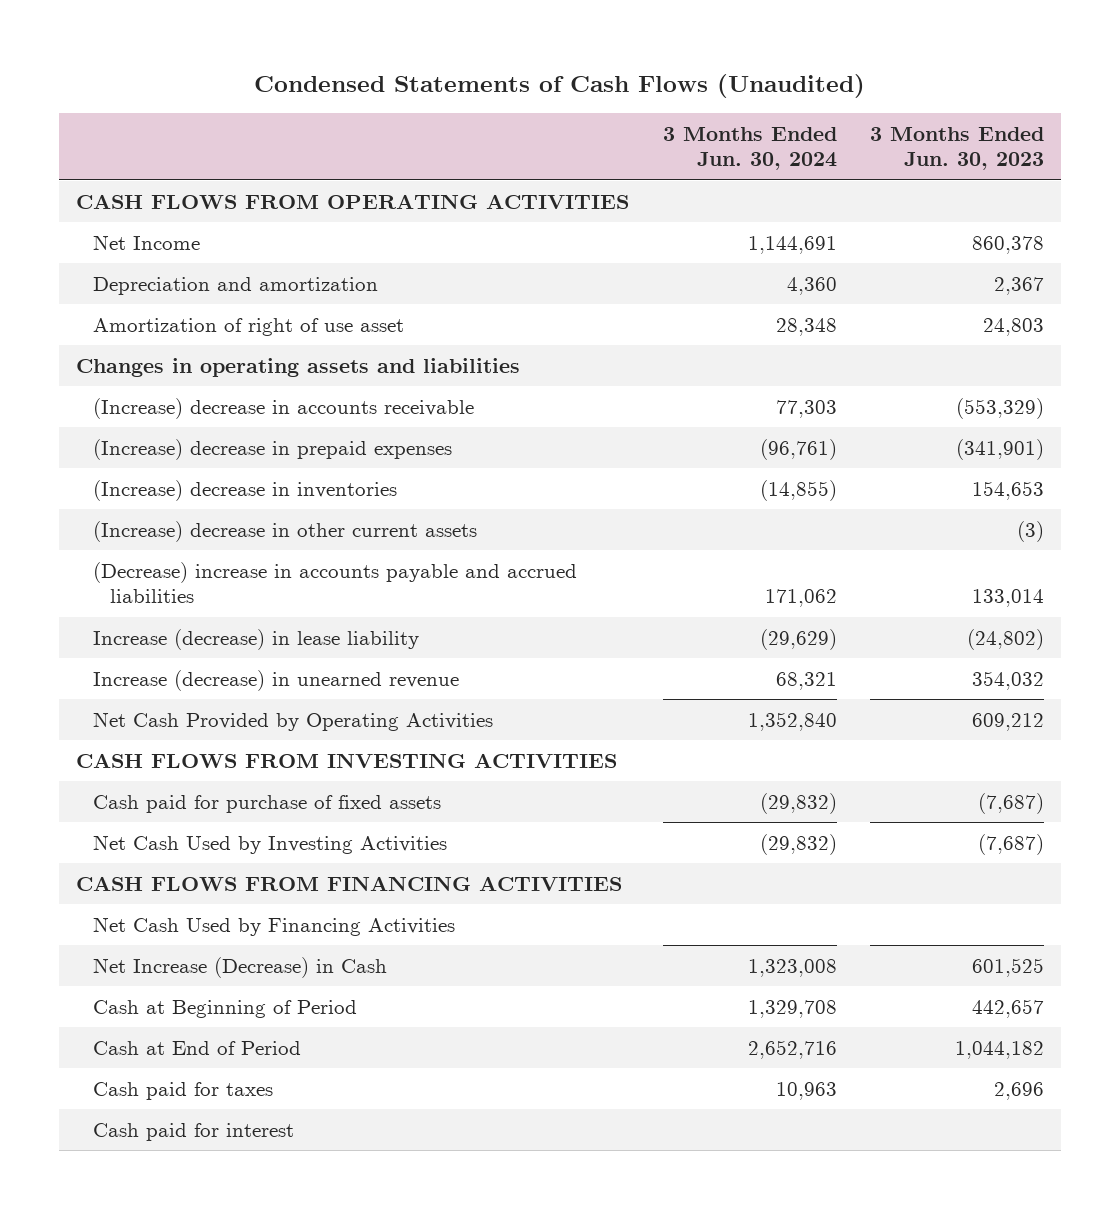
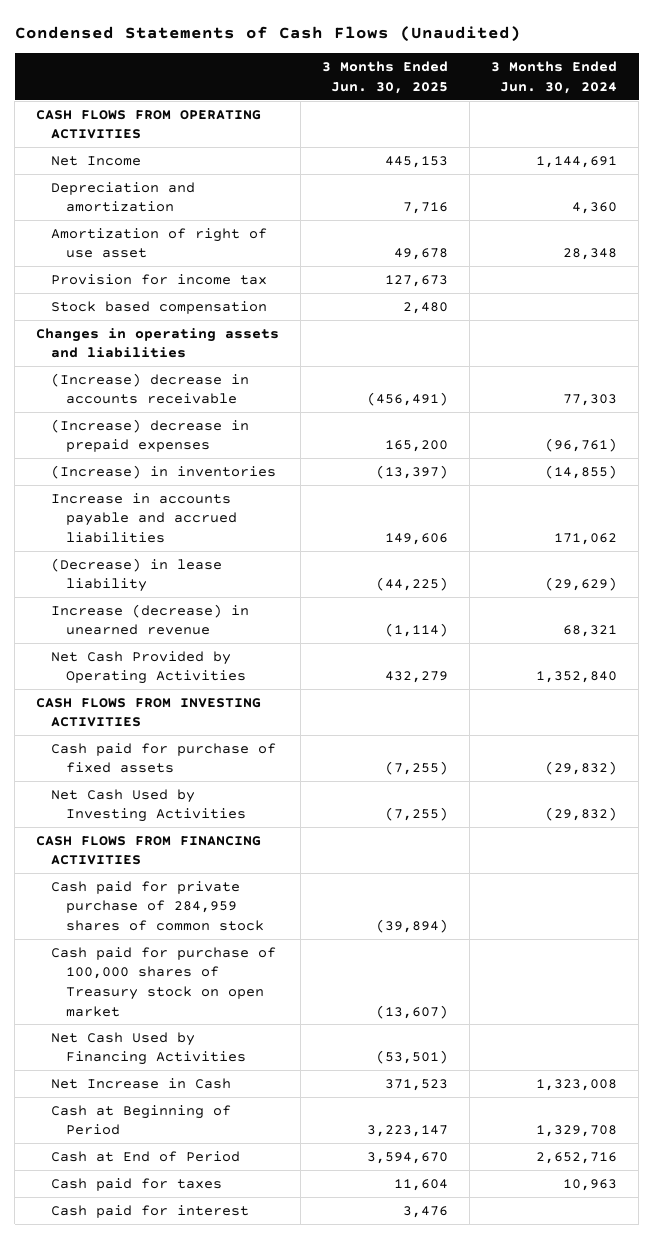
- | 3 Months Ended Jun. 30, 2024 | 3 Months Ended Jun. 30, 2023
+ | 3 Months Ended Jun. 30, 2025 | 3 Months Ended Jun. 30, 2024
+ Provision for income tax | 127,673 |
+ Stock based compensation | 2,480 |
- (Increase) decrease in inventories | (14,855) | 154,653
- (Increase) decrease in other current assets | | (3)
- (Decrease) increase in accounts payable and accrued liabilities | 171,062 | 133,014
- Increase (decrease) in lease liability | (29,629) | (24,802)
+ (Increase) in inventories | (13,397) | (14,855)
+ Increase in accounts payable and accrued liabilities | 149,606 | 171,062
+ (Decrease) in lease liability | (44,225) | (29,629)
+ Cash paid for private purchase of 284,959 shares of common stock | (39,894) |
+ Cash paid for purchase of 100,000 shares of Treasury stock on open market | (13,607) |
- Net Increase (Decrease) in Cash | 1,323,008 | 601,525
+ Net Increase in Cash | 371,523 | 1,323,008

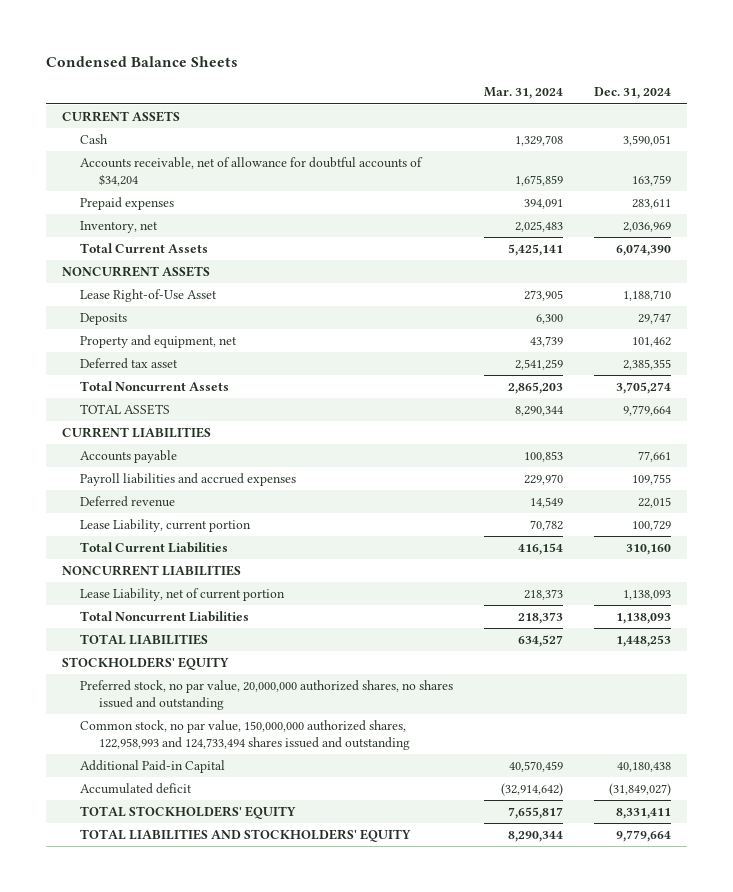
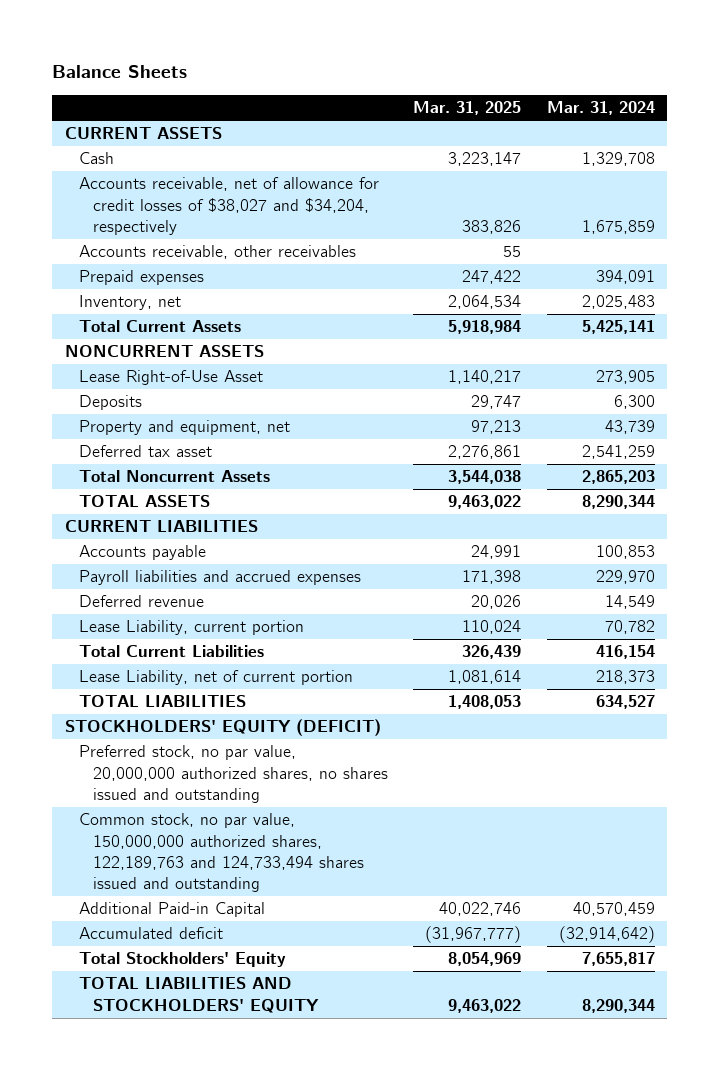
- Condensed Balance Sheets
+ Balance Sheets
- | Mar. 31, 2024 | Dec. 31, 2024
+ | Mar. 31, 2025 | Mar. 31, 2024
- Accounts receivable, net of allowance for doubtful accounts of $34,204 | 1,675,859 | 163,759
+ Accounts receivable, net of allowance for credit losses of $38,027 and $34,204, respectively | 383,826 | 1,675,859
+ Accounts receivable, other receivables | 55 |
- NONCURRENT LIABILITIES
- Total Noncurrent Liabilities | 218,373 | 1,138,093
- STOCKHOLDERS' EQUITY
+ STOCKHOLDERS' EQUITY (DEFICIT)
- Common stock, no par value, 150,000,000 authorized shares, 122,958,993 and 124,733,494 shares issued and outstanding
+ Common stock, no par value, 150,000,000 authorized shares, 122,189,763 and 124,733,494 shares issued and outstanding
- TOTAL STOCKHOLDERS' EQUITY | 7,655,817 | 8,331,411
+ Total Stockholders' Equity | 8,054,969 | 7,655,817

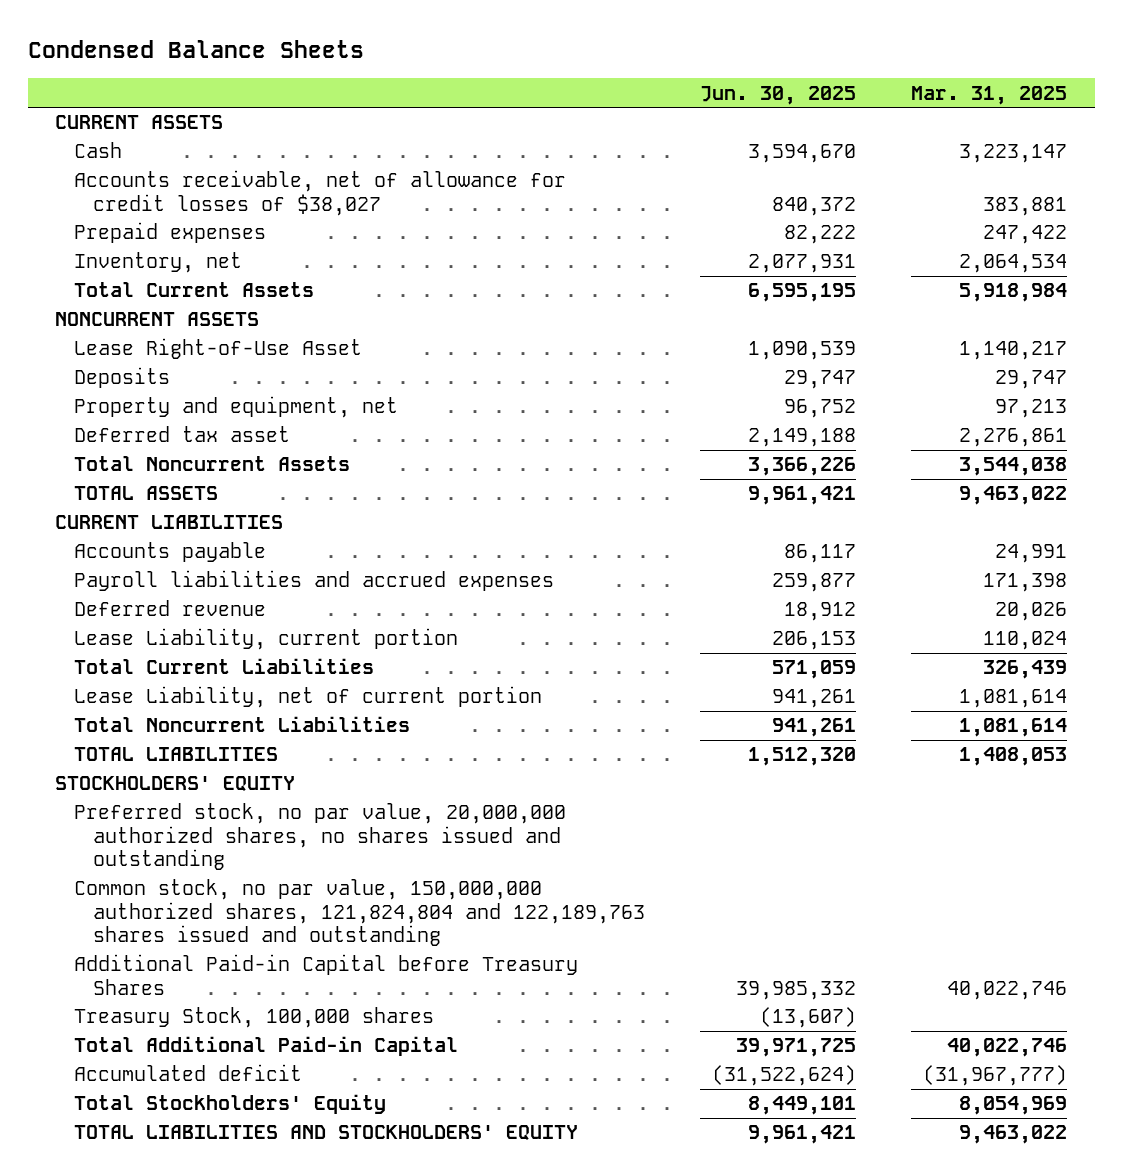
- Balance Sheets
+ Condensed Balance Sheets
- | Mar. 31, 2025 | Mar. 31, 2024
+ | Jun. 30, 2025 | Mar. 31, 2025
- Accounts receivable, net of allowance for credit losses of $38,027 and $34,204, respectively | 383,826 | 1,675,859
- Accounts receivable, other receivables | 55 |
+ Accounts receivable, net of allowance for credit losses of $38,027 | 840,372 | 383,881
+ Total Noncurrent Liabilities | 941,261 | 1,081,614
- STOCKHOLDERS' EQUITY (DEFICIT)
+ STOCKHOLDERS' EQUITY
- Common stock, no par value, 150,000,000 authorized shares, 122,189,763 and 124,733,494 shares issued and outstanding
- Additional Paid-in Capital | 40,022,746 | 40,570,459
+ Common stock, no par value, 150,000,000 authorized shares, 121,824,804 and 122,189,763 shares issued and outstanding
+ Additional Paid-in Capital before Treasury Shares | 39,985,332 | 40,022,746
+ Treasury Stock, 100,000 shares | (13,607) |
+ Total Additional Paid-in Capital | 39,971,725 | 40,022,746

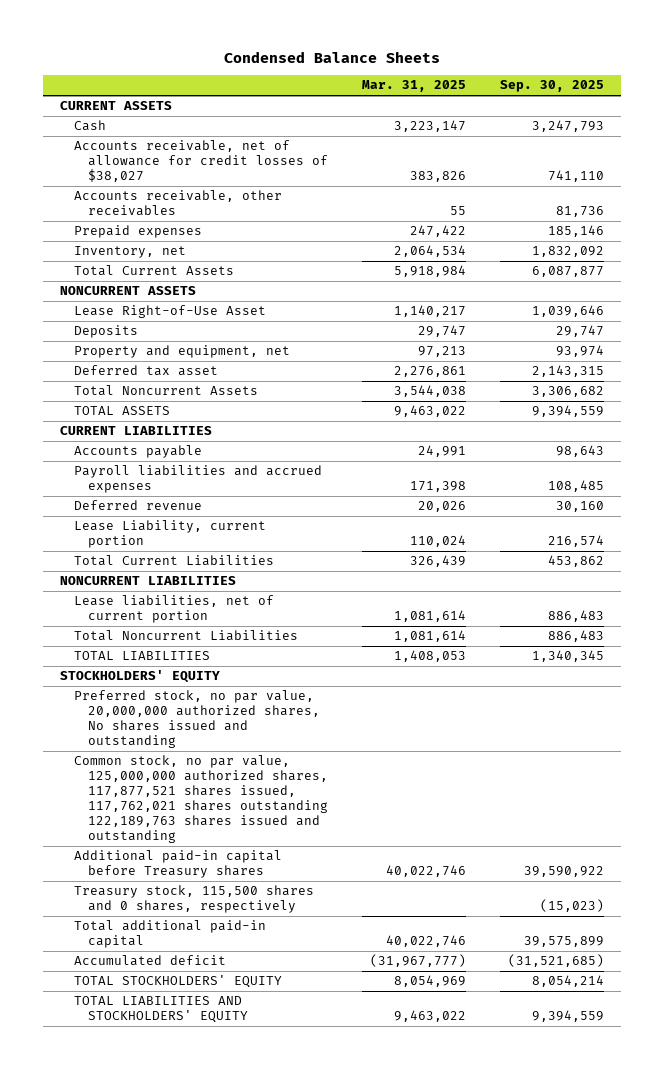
- | Jun. 30, 2025 | Mar. 31, 2025
+ | Mar. 31, 2025 | Sep. 30, 2025
- Accounts receivable, net of allowance for credit losses of $38,027 | 840,372 | 383,881
+ Accounts receivable, net of allowance for credit losses of $38,027 | 383,826 | 741,110
+ Accounts receivable, other receivables | 55 | 81,736
- Lease Liability, net of current portion | 941,261 | 1,081,614
+ NONCURRENT LIABILITIES
+ Lease liabilities, net of current portion | 1,081,614 | 886,483
- Preferred stock, no par value, 20,000,000 authorized shares, no shares issued and outstanding
- Common stock, no par value, 150,000,000 authorized shares, 121,824,804 and 122,189,763 shares issued and outstanding
- Additional Paid-in Capital before Treasury Shares | 39,985,332 | 40,022,746
- Treasury Stock, 100,000 shares | (13,607) |
- Total Additional Paid-in Capital | 39,971,725 | 40,022,746
+ Preferred stock, no par value, 20,000,000 authorized shares, No shares issued and outstanding
+ Common stock, no par value, 125,000,000 authorized shares, 117,877,521 shares issued, 117,762,021 shares outstanding 122,189,763 shares issued and outstanding
+ Additional paid-in capital before Treasury shares | 40,022,746 | 39,590,922
+ Treasury stock, 115,500 shares and 0 shares, respectively | | (15,023)
+ Total additional paid-in capital | 40,022,746 | 39,575,899
- Total Stockholders' Equity | 8,449,101 | 8,054,969
+ TOTAL STOCKHOLDERS' EQUITY | 8,054,969 | 8,054,214

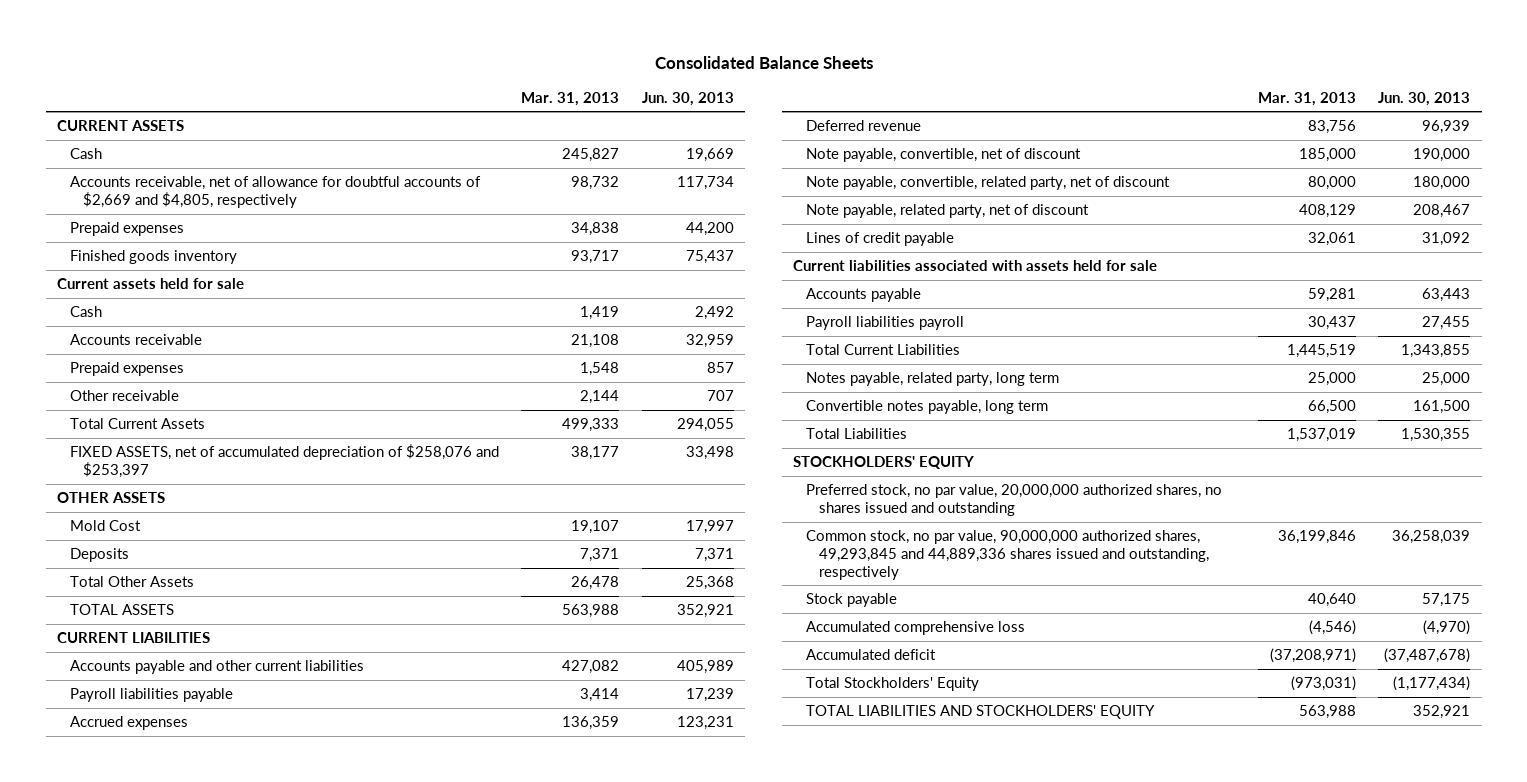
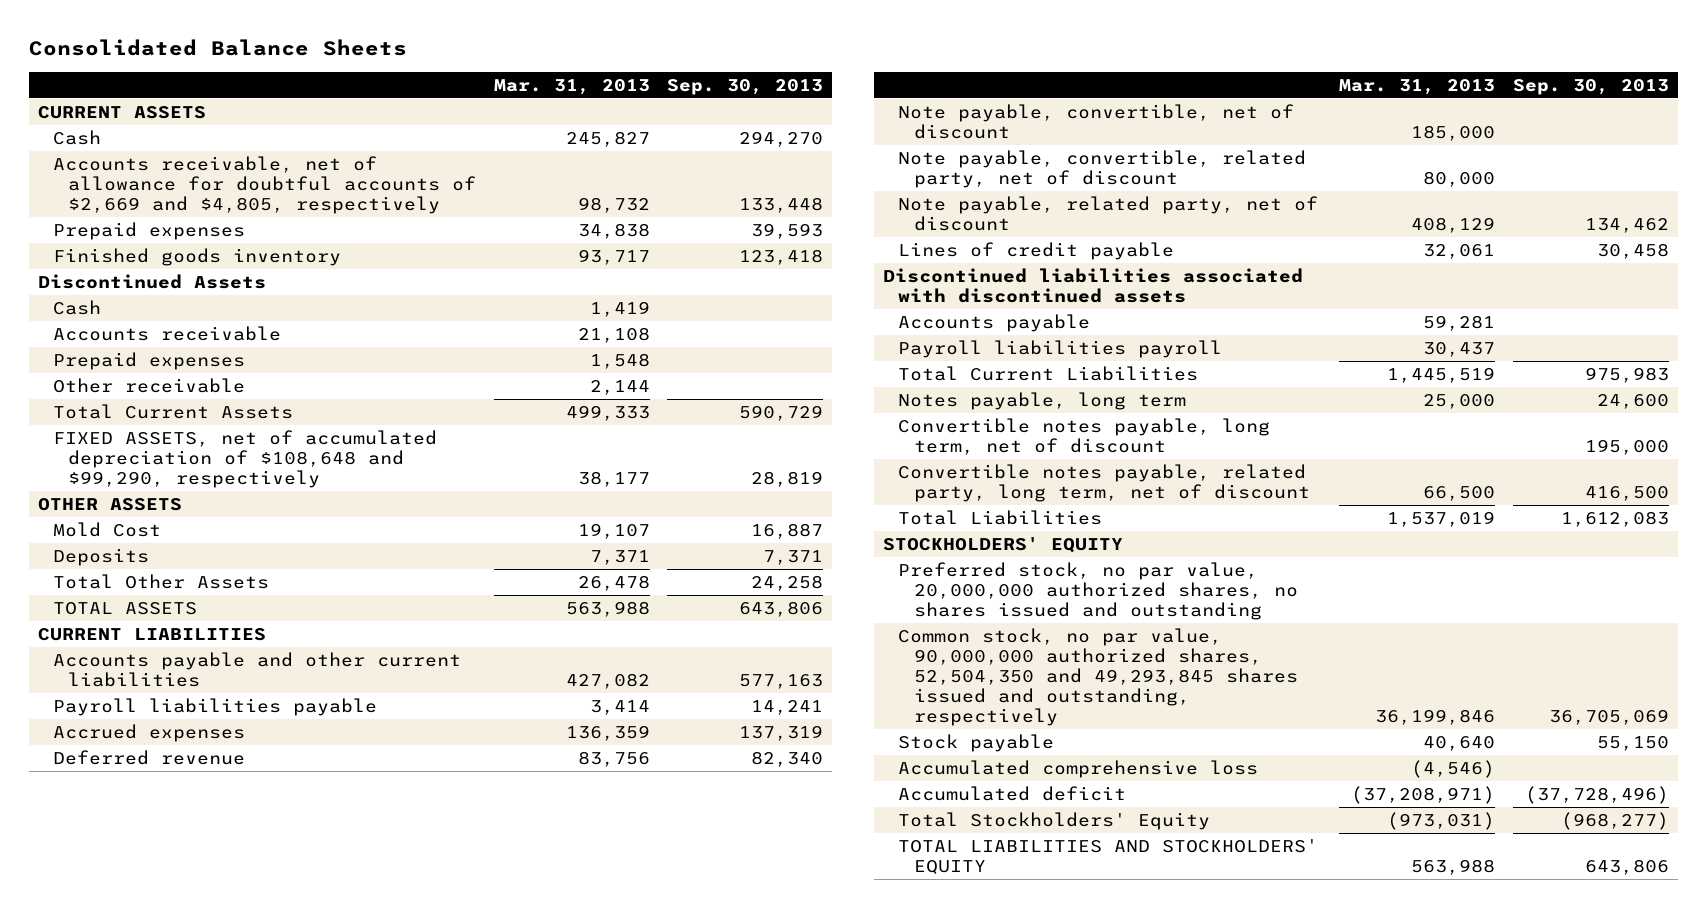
- | Mar. 31, 2013 | Jun. 30, 2013
+ | Mar. 31, 2013 | Sep. 30, 2013
- Current assets held for sale
+ Discontinued Assets
- FIXED ASSETS, net of accumulated depreciation of $258,076 and $253,397 | 38,177 | 33,498
+ FIXED ASSETS, net of accumulated depreciation of $108,648 and $99,290, respectively | 38,177 | 28,819
- Current liabilities associated with assets held for sale
+ Discontinued liabilities associated with discontinued assets
- Notes payable, related party, long term | 25,000 | 25,000
- Convertible notes payable, long term | 66,500 | 161,500
+ Notes payable, long term | 25,000 | 24,600
+ Convertible notes payable, long term, net of discount | | 195,000
+ Convertible notes payable, related party, long term, net of discount | 66,500 | 416,500
- Common stock, no par value, 90,000,000 authorized shares, 49,293,845 and 44,889,336 shares issued and outstanding, respectively | 36,199,846 | 36,258,039
+ Common stock, no par value, 90,000,000 authorized shares, 52,504,350 and 49,293,845 shares issued and outstanding, respectively | 36,199,846 | 36,705,069

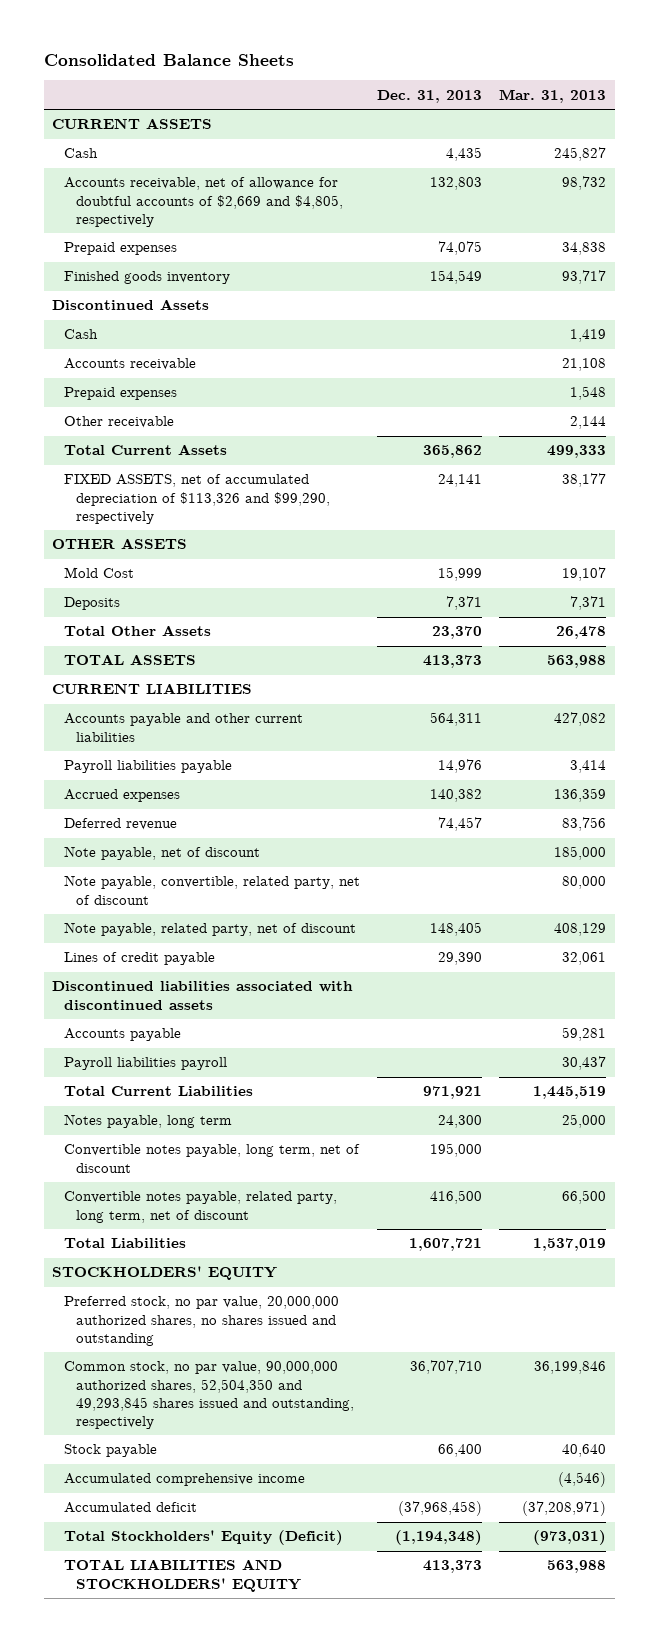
- | Mar. 31, 2013 | Sep. 30, 2013
+ | Dec. 31, 2013 | Mar. 31, 2013
- FIXED ASSETS, net of accumulated depreciation of $108,648 and $99,290, respectively | 38,177 | 28,819
+ FIXED ASSETS, net of accumulated depreciation of $113,326 and $99,290, respectively | 24,141 | 38,177
- Note payable, convertible, net of discount | 185,000 |
+ Note payable, net of discount | | 185,000
- Accumulated comprehensive loss | (4,546) |
+ Accumulated comprehensive income | | (4,546)
- Total Stockholders' Equity | (973,031) | (968,277)
+ Total Stockholders' Equity (Deficit) | (1,194,348) | (973,031)

